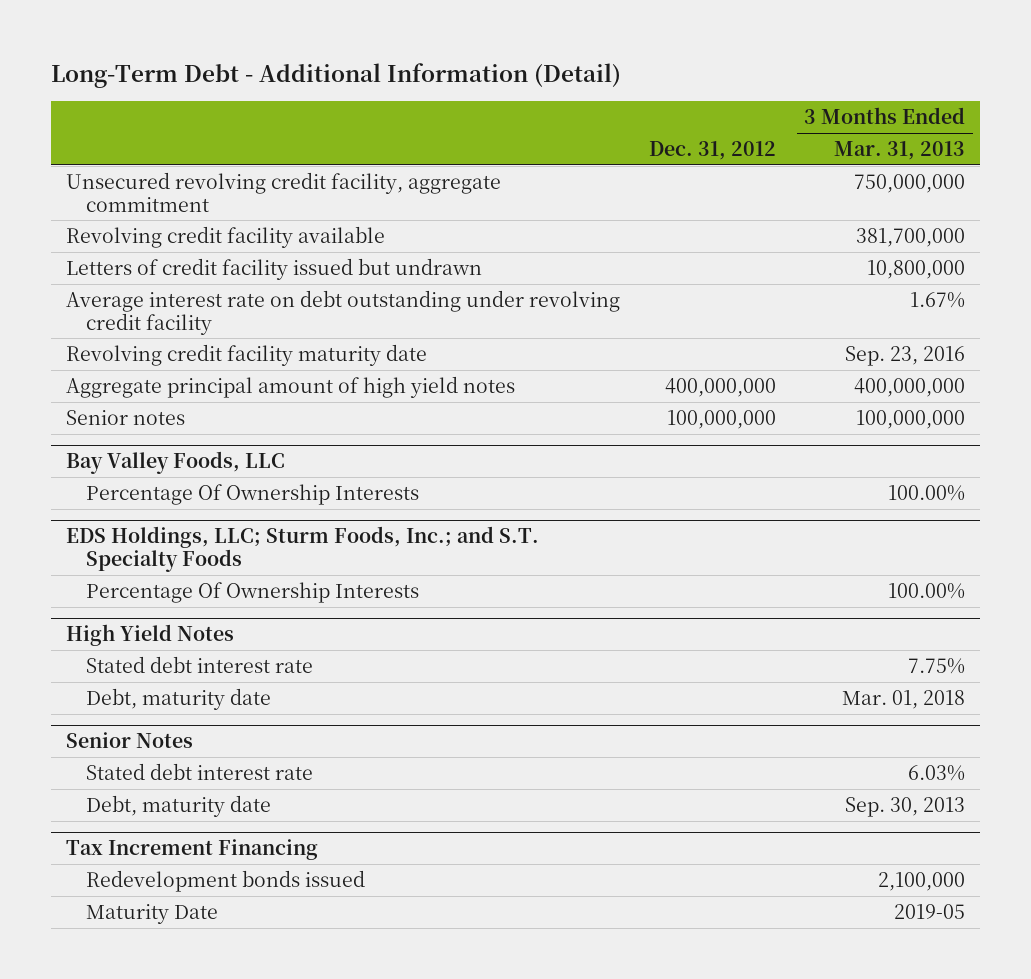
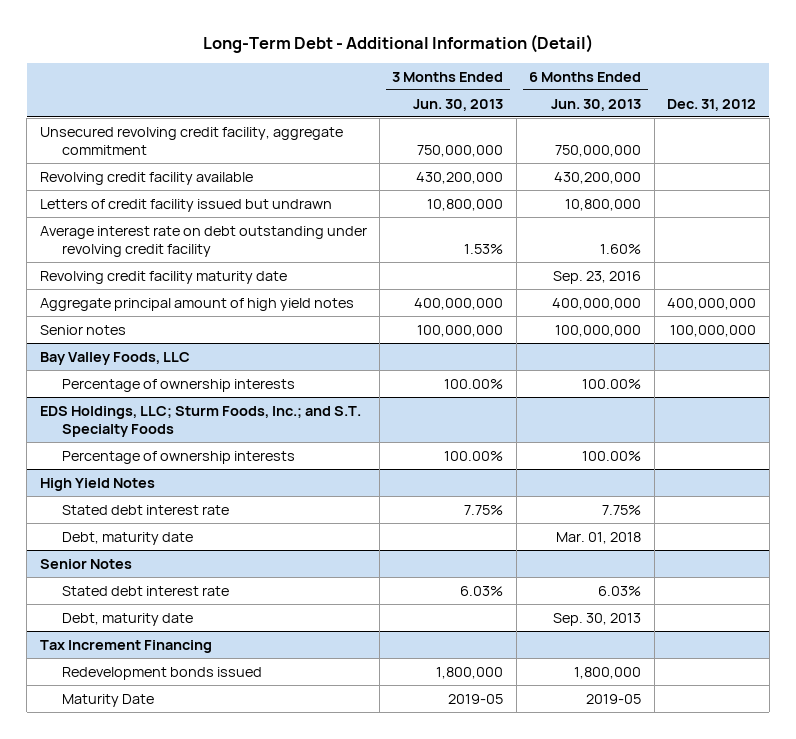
- | Dec. 31, 2012 | 3 Months Ended Mar. 31, 2013
+ | 3 Months Ended Jun. 30, 2013 | 6 Months Ended Jun. 30, 2013 | Dec. 31, 2012
@ Bay Valley Foods, LLC
- Percentage Of Ownership Interests | | 100.00%
+ Percentage of ownership interests | 100.00% | 100.00% |
@ EDS Holdings, LLC; Sturm Foods, Inc.; and S.T. Specialty Foods
- Percentage Of Ownership Interests | | 100.00%
+ Percentage of ownership interests | 100.00% | 100.00% |

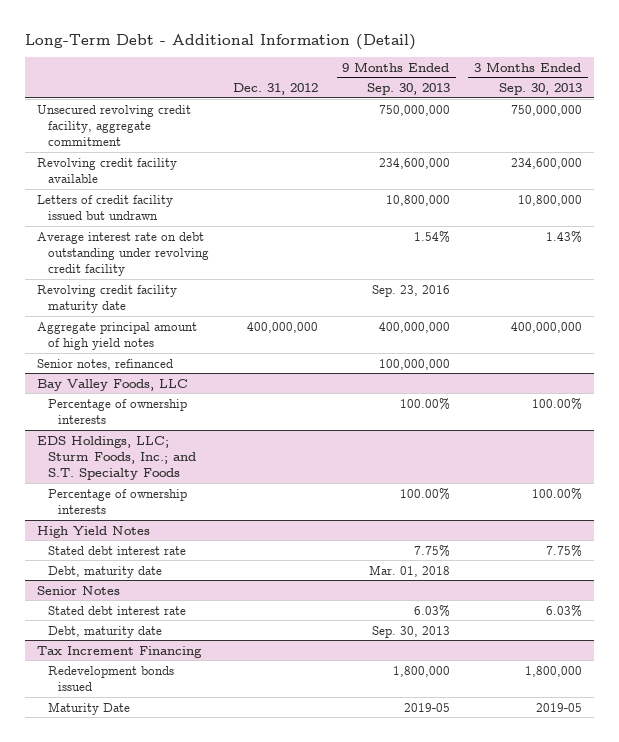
- | 3 Months Ended Jun. 30, 2013 | 6 Months Ended Jun. 30, 2013 | Dec. 31, 2012
+ | Dec. 31, 2012 | 9 Months Ended Sep. 30, 2013 | 3 Months Ended Sep. 30, 2013
- Senior notes | 100,000,000 | 100,000,000 | 100,000,000
+ Senior notes, refinanced | | 100,000,000 |

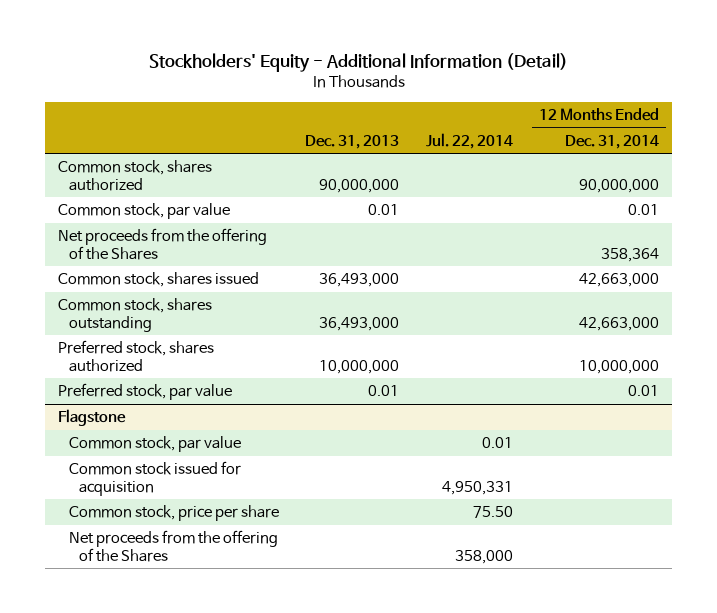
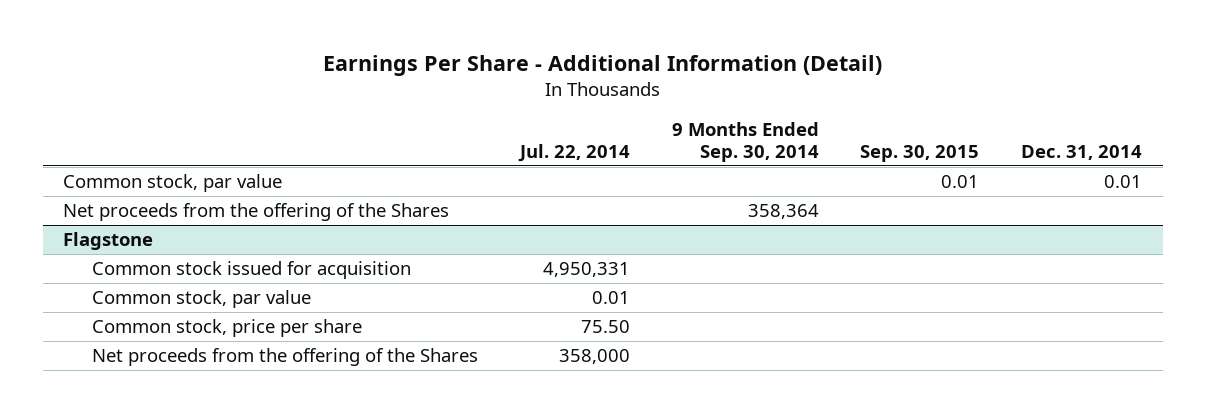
- Stockholders' Equity - Additional Information (Detail)
+ Earnings Per Share - Additional Information (Detail)
- | Dec. 31, 2013 | Jul. 22, 2014 | 12 Months Ended Dec. 31, 2014
+ | Jul. 22, 2014 | 9 Months Ended Sep. 30, 2014 | Sep. 30, 2015 | Dec. 31, 2014
- Common stock, shares authorized | 90,000,000 | | 90,000,000
- Common stock, shares issued | 36,493,000 | | 42,663,000
- Common stock, shares outstanding | 36,493,000 | | 42,663,000
- Preferred stock, shares authorized | 10,000,000 | | 10,000,000
- Preferred stock, par value | 0.01 | | 0.01
@ Flagstone
moved down: Common stock, par value | 0.01 | | |

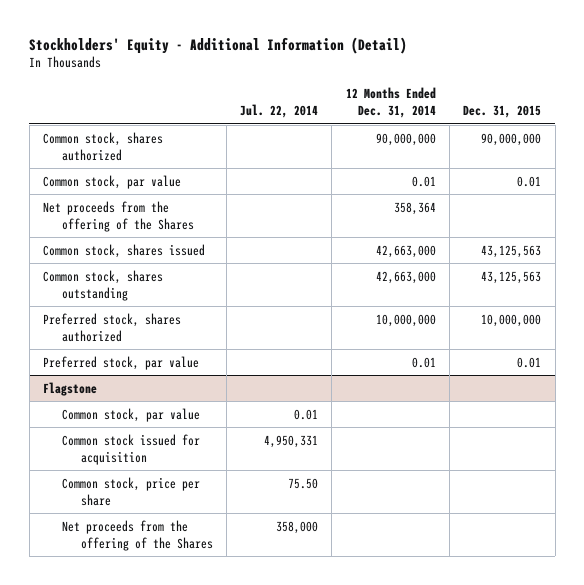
- Earnings Per Share - Additional Information (Detail)
+ Stockholders' Equity - Additional Information (Detail)
- | Jul. 22, 2014 | 9 Months Ended Sep. 30, 2014 | Sep. 30, 2015 | Dec. 31, 2014
+ | Jul. 22, 2014 | 12 Months Ended Dec. 31, 2014 | Dec. 31, 2015
+ Common stock, shares authorized | | 90,000,000 | 90,000,000
+ Common stock, shares issued | | 42,663,000 | 43,125,563
+ Common stock, shares outstanding | | 42,663,000 | 43,125,563
+ Preferred stock, shares authorized | | 10,000,000 | 10,000,000
+ Preferred stock, par value | | 0.01 | 0.01
@ Flagstone
moved down: Common stock issued for acquisition | 4,950,331 | |

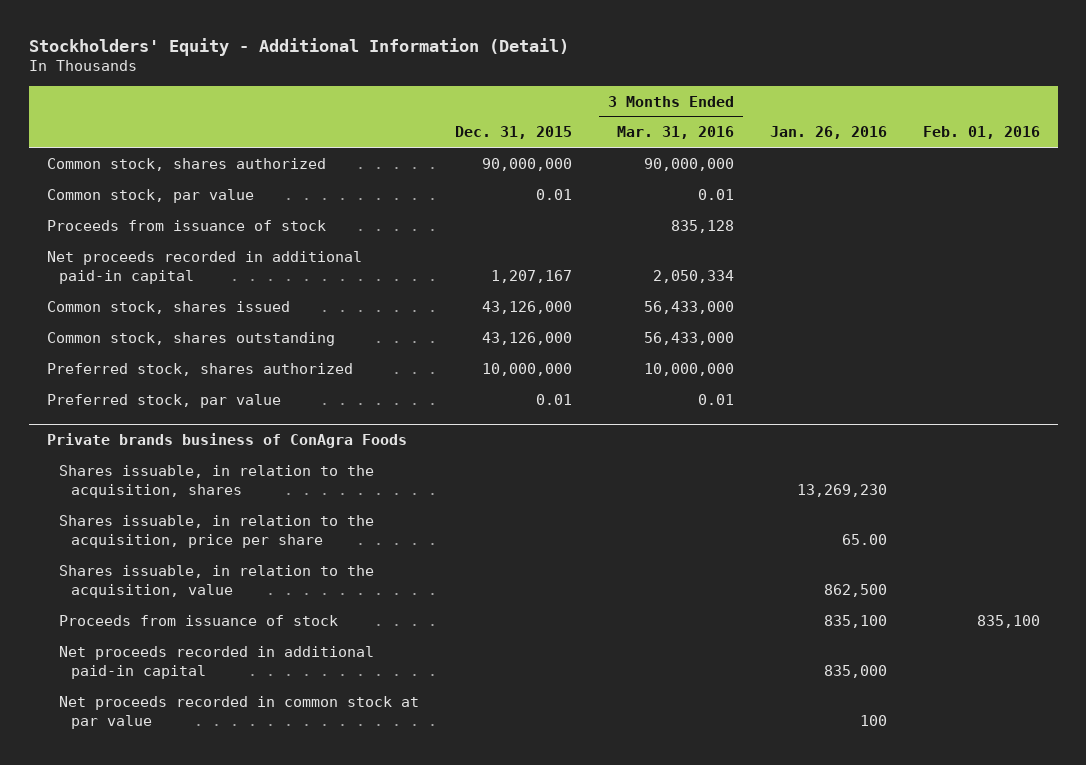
- | Jul. 22, 2014 | 12 Months Ended Dec. 31, 2014 | Dec. 31, 2015
+ | Dec. 31, 2015 | 3 Months Ended Mar. 31, 2016 | Jan. 26, 2016 | Feb. 01, 2016
- Net proceeds from the offering of the Shares | | 358,364 |
- Common stock, shares issued | | 42,663,000 | 43,125,563
- Common stock, shares outstanding | | 42,663,000 | 43,125,563
+ Proceeds from issuance of stock | | 835,128 | |
+ Net proceeds recorded in additional paid-in capital | 1,207,167 | 2,050,334 | |
+ Common stock, shares issued | 43,126,000 | 56,433,000 | |
+ Common stock, shares outstanding | 43,126,000 | 56,433,000 | |
- Flagstone
- Common stock, par value | 0.01 | |
- Common stock issued for acquisition | 4,950,331 | |
- Common stock, price per share | 75.50 | |
- Net proceeds from the offering of the Shares | 358,000 | |
+ Private brands business of ConAgra Foods
+ Shares issuable, in relation to the acquisition, shares | | | 13,269,230 |
+ Shares issuable, in relation to the acquisition, price per share | | | 65.00 |
+ Shares issuable, in relation to the acquisition, value | | | 862,500 |
+ Proceeds from issuance of stock | | | 835,100 | 835,100
+ Net proceeds recorded in additional paid-in capital | | | 835,000 |
+ Net proceeds recorded in common stock at par value | | | 100 |

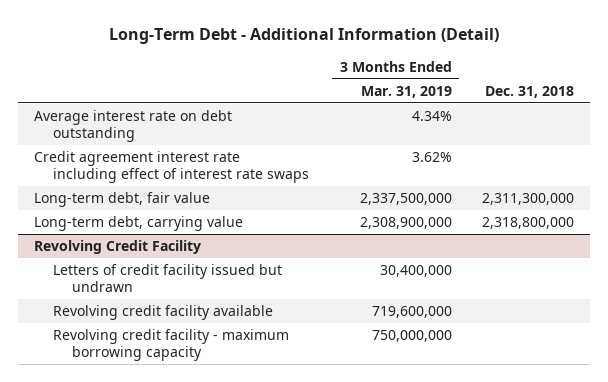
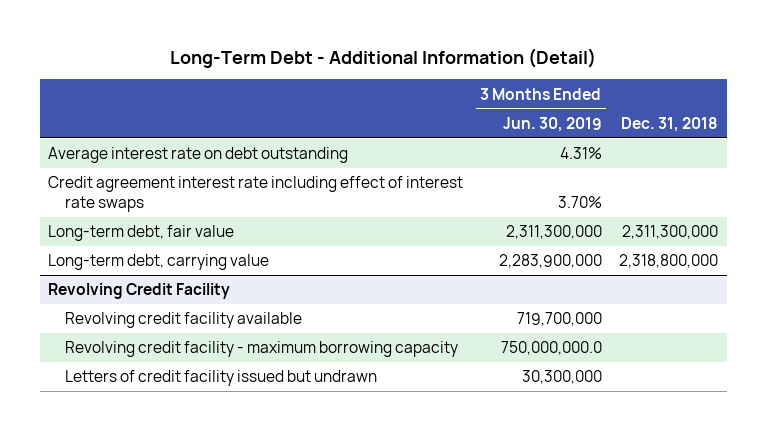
- | 3 Months Ended Mar. 31, 2019 | Dec. 31, 2018
+ | 3 Months Ended Jun. 30, 2019 | Dec. 31, 2018
@ Revolving Credit Facility
moved down: Letters of credit facility issued but undrawn | 30,300,000 |

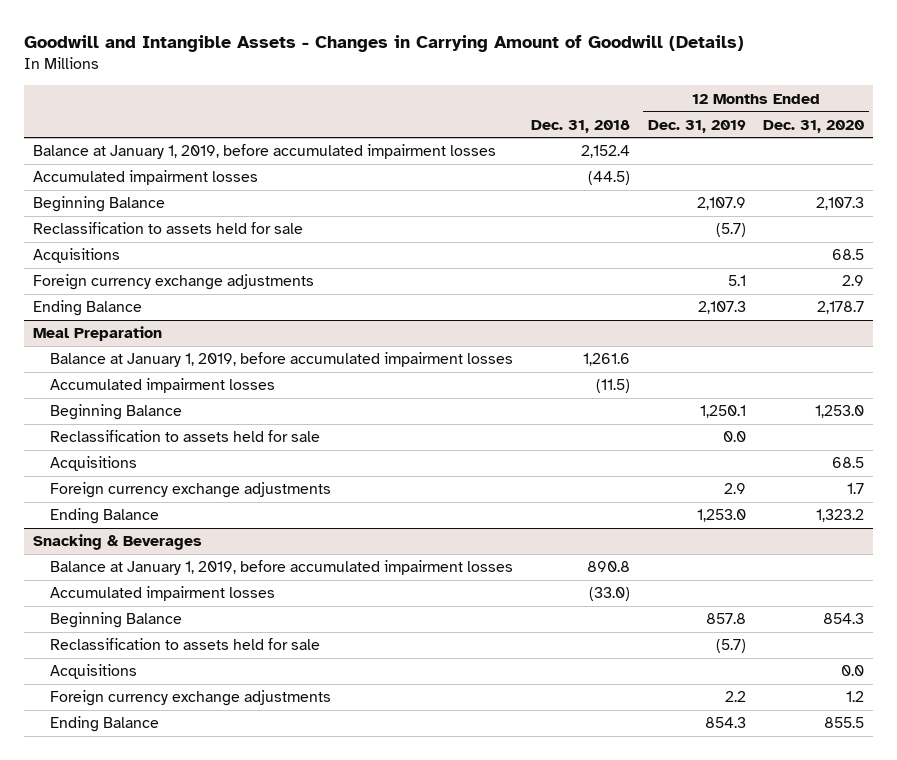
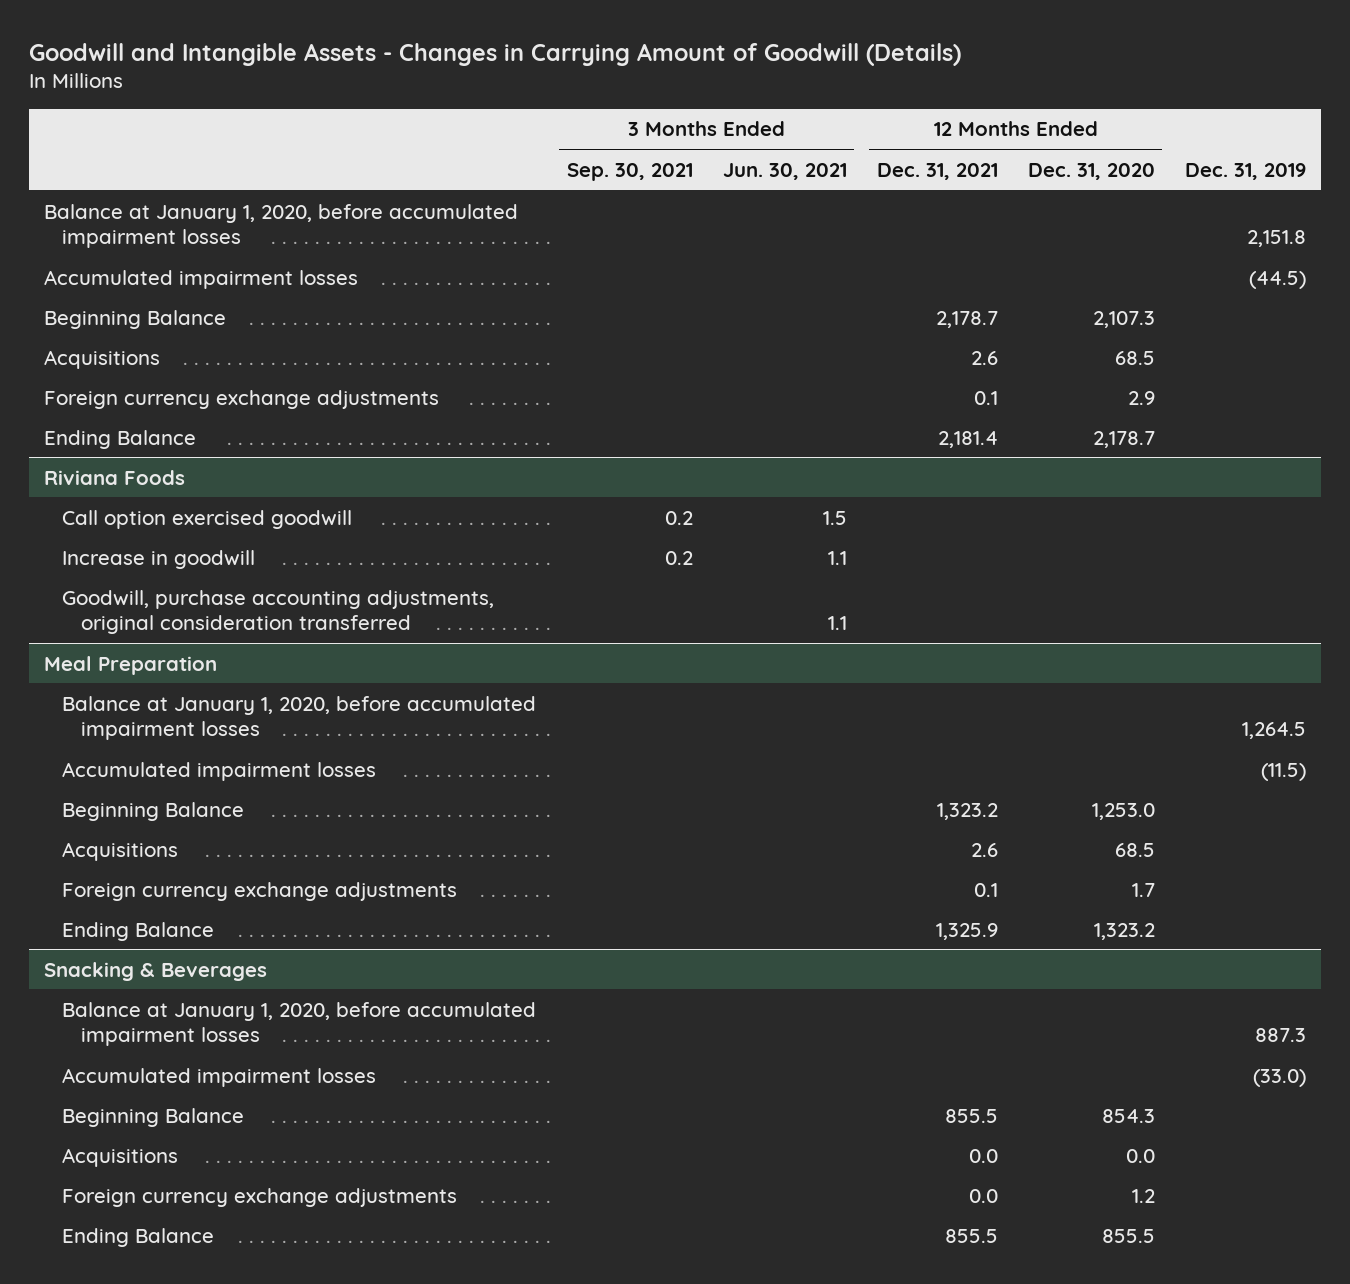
- | Dec. 31, 2018 | 12 Months Ended Dec. 31, 2019 | 12 Months Ended Dec. 31, 2020
+ | 3 Months Ended Sep. 30, 2021 | 3 Months Ended Jun. 30, 2021 | 12 Months Ended Dec. 31, 2021 | 12 Months Ended Dec. 31, 2020 | Dec. 31, 2019
- Balance at January 1, 2019, before accumulated impairment losses | 2,152.4 | |
+ Balance at January 1, 2020, before accumulated impairment losses | | | | | 2,151.8
- Reclassification to assets held for sale | | (5.7) |
+ Riviana Foods
+ Call option exercised goodwill | 0.2 | 1.5 | | |
+ Increase in goodwill | 0.2 | 1.1 | | |
+ Goodwill, purchase accounting adjustments, original consideration transferred | | 1.1 | | |
@ Meal Preparation
- Balance at January 1, 2019, before accumulated impairment losses | 1,261.6 | |
+ Balance at January 1, 2020, before accumulated impairment losses | | | | | 1,264.5
- Reclassification to assets held for sale | | 0.0 |
@ Snacking & Beverages
- Balance at January 1, 2019, before accumulated impairment losses | 890.8 | |
+ Balance at January 1, 2020, before accumulated impairment losses | | | | | 887.3
- Reclassification to assets held for sale | | (5.7) |

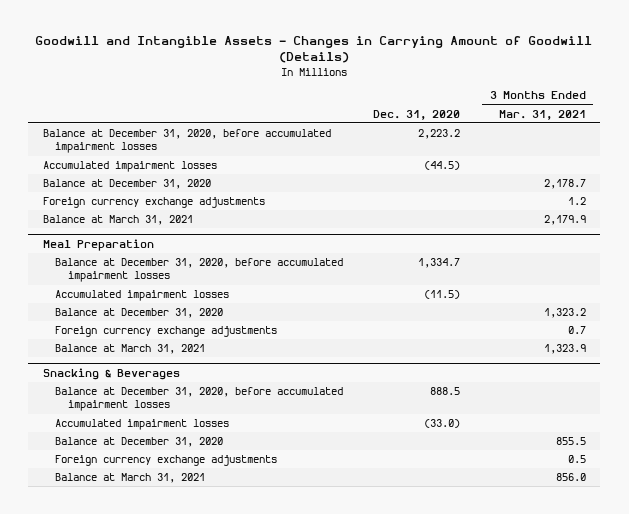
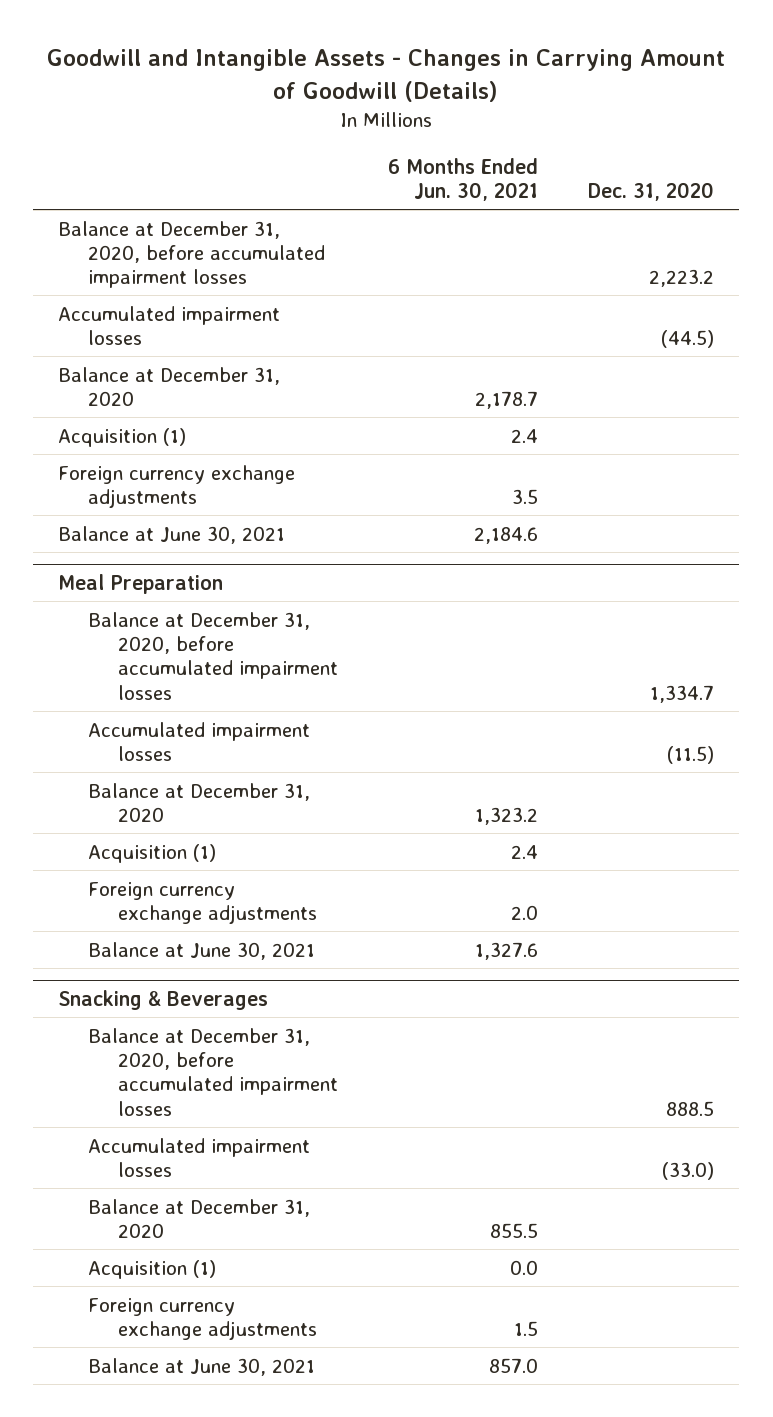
- | Dec. 31, 2020 | 3 Months Ended Mar. 31, 2021
+ | 6 Months Ended Jun. 30, 2021 | Dec. 31, 2020
+ Acquisition (1) | 2.4 |
- Balance at March 31, 2021 | | 2,179.9
+ Balance at June 30, 2021 | 2,184.6 |
@ Meal Preparation
+ Acquisition (1) | 2.4 |
- Balance at March 31, 2021 | | 1,323.9
+ Balance at June 30, 2021 | 1,327.6 |
@ Snacking & Beverages
+ Acquisition (1) | 0.0 |
- Balance at March 31, 2021 | | 856.0
+ Balance at June 30, 2021 | 857.0 |

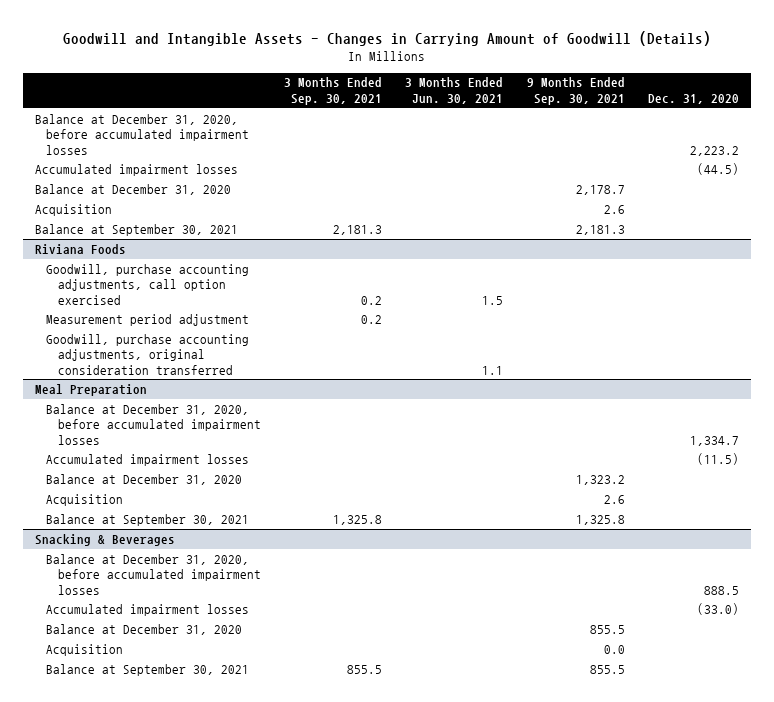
- | 6 Months Ended Jun. 30, 2021 | Dec. 31, 2020
+ | 3 Months Ended Sep. 30, 2021 | 3 Months Ended Jun. 30, 2021 | 9 Months Ended Sep. 30, 2021 | Dec. 31, 2020
- Acquisition (1) | 2.4 |
- Foreign currency exchange adjustments | 3.5 |
- Balance at June 30, 2021 | 2,184.6 |
+ Acquisition | | | 2.6 |
+ Balance at September 30, 2021 | 2,181.3 | | 2,181.3 |
+ Riviana Foods
+ Goodwill, purchase accounting adjustments, call option exercised | 0.2 | 1.5 | |
+ Measurement period adjustment | 0.2 | | |
+ Goodwill, purchase accounting adjustments, original consideration transferred | | 1.1 | |
@ Meal Preparation
- Acquisition (1) | 2.4 |
- Foreign currency exchange adjustments | 2.0 |
- Balance at June 30, 2021 | 1,327.6 |
+ Acquisition | | | 2.6 |
+ Balance at September 30, 2021 | 1,325.8 | | 1,325.8 |
@ Snacking & Beverages
- Acquisition (1) | 0.0 |
- Foreign currency exchange adjustments | 1.5 |
- Balance at June 30, 2021 | 857.0 |
+ Acquisition | | | 0.0 |
+ Balance at September 30, 2021 | 855.5 | | 855.5 |

